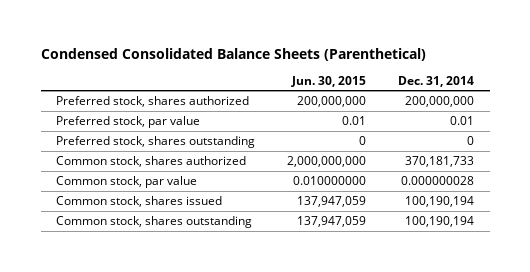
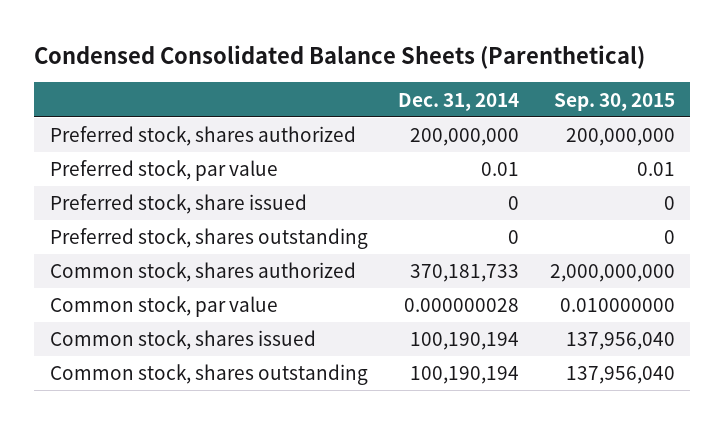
- | Jun. 30, 2015 | Dec. 31, 2014
+ | Dec. 31, 2014 | Sep. 30, 2015
+ Preferred stock, share issued | 0 | 0

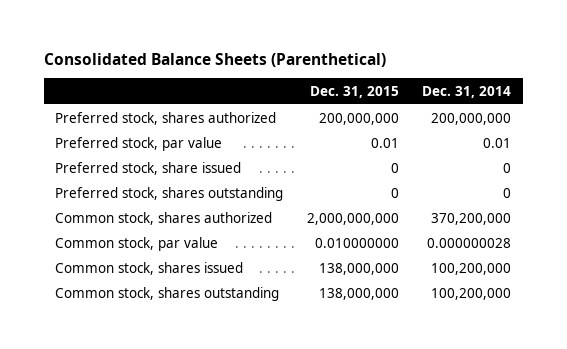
- Condensed Consolidated Balance Sheets (Parenthetical)
+ Consolidated Balance Sheets (Parenthetical)
- | Dec. 31, 2014 | Sep. 30, 2015
+ | Dec. 31, 2015 | Dec. 31, 2014
- Common stock, shares authorized | 370,181,733 | 2,000,000,000
+ Common stock, shares authorized | 2,000,000,000 | 370,200,000
- Common stock, shares issued | 100,190,194 | 137,956,040
- Common stock, shares outstanding | 100,190,194 | 137,956,040
+ Common stock, shares issued | 138,000,000 | 100,200,000
+ Common stock, shares outstanding | 138,000,000 | 100,200,000

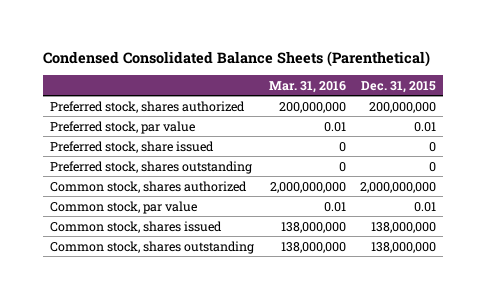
- Consolidated Balance Sheets (Parenthetical)
+ Condensed Consolidated Balance Sheets (Parenthetical)
- | Dec. 31, 2015 | Dec. 31, 2014
+ | Mar. 31, 2016 | Dec. 31, 2015
- Common stock, par value | 0.010000000 | 0.000000028
+ Common stock, par value | 0.01 | 0.01

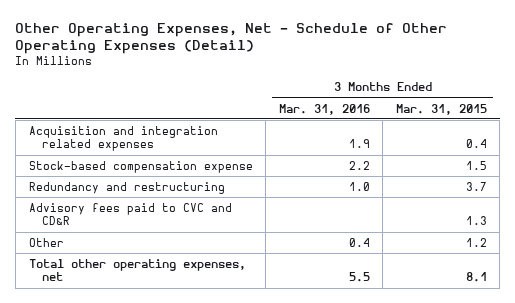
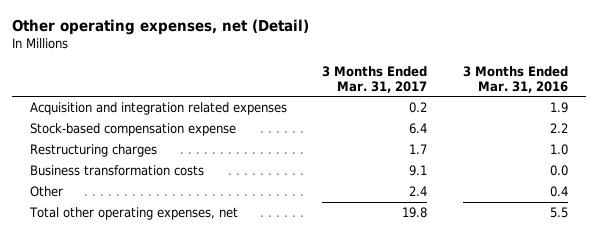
- Other Operating Expenses, Net - Schedule of Other Operating Expenses (Detail)
+ Other operating expenses, net (Detail)
- | 3 Months Ended Mar. 31, 2016 | 3 Months Ended Mar. 31, 2015
+ | 3 Months Ended Mar. 31, 2017 | 3 Months Ended Mar. 31, 2016
- Redundancy and restructuring | 1.0 | 3.7
- Advisory fees paid to CVC and CD&R | | 1.3
+ Restructuring charges | 1.7 | 1.0
+ Business transformation costs | 9.1 | 0.0

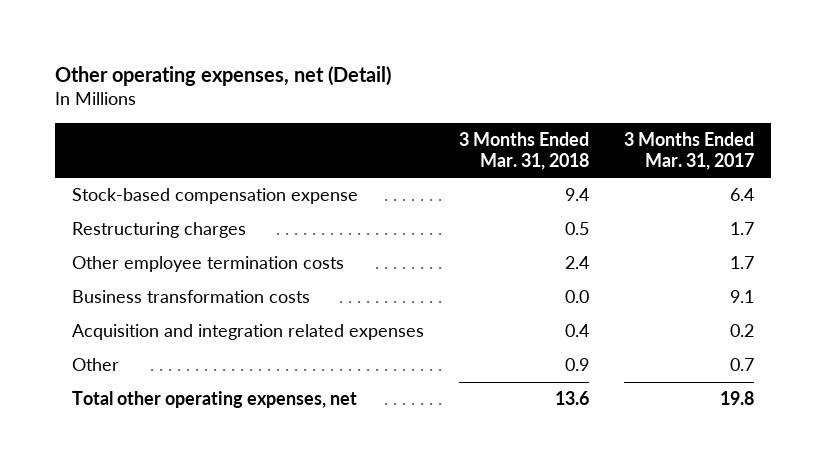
- | 3 Months Ended Mar. 31, 2017 | 3 Months Ended Mar. 31, 2016
+ | 3 Months Ended Mar. 31, 2018 | 3 Months Ended Mar. 31, 2017
+ Other employee termination costs | 2.4 | 1.7
- Other | 2.4 | 0.4
moved down: Acquisition and integration related expenses | 0.4 | 0.2
+ Other | 0.9 | 0.7

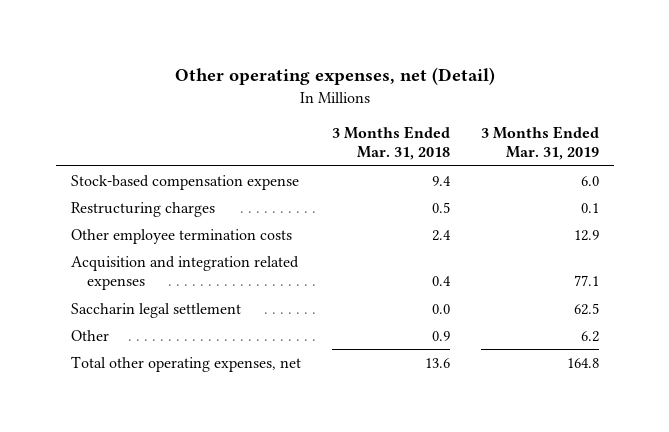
- | 3 Months Ended Mar. 31, 2018 | 3 Months Ended Mar. 31, 2017
+ | 3 Months Ended Mar. 31, 2018 | 3 Months Ended Mar. 31, 2019
- Business transformation costs | 0.0 | 9.1
+ Saccharin legal settlement | 0.0 | 62.5

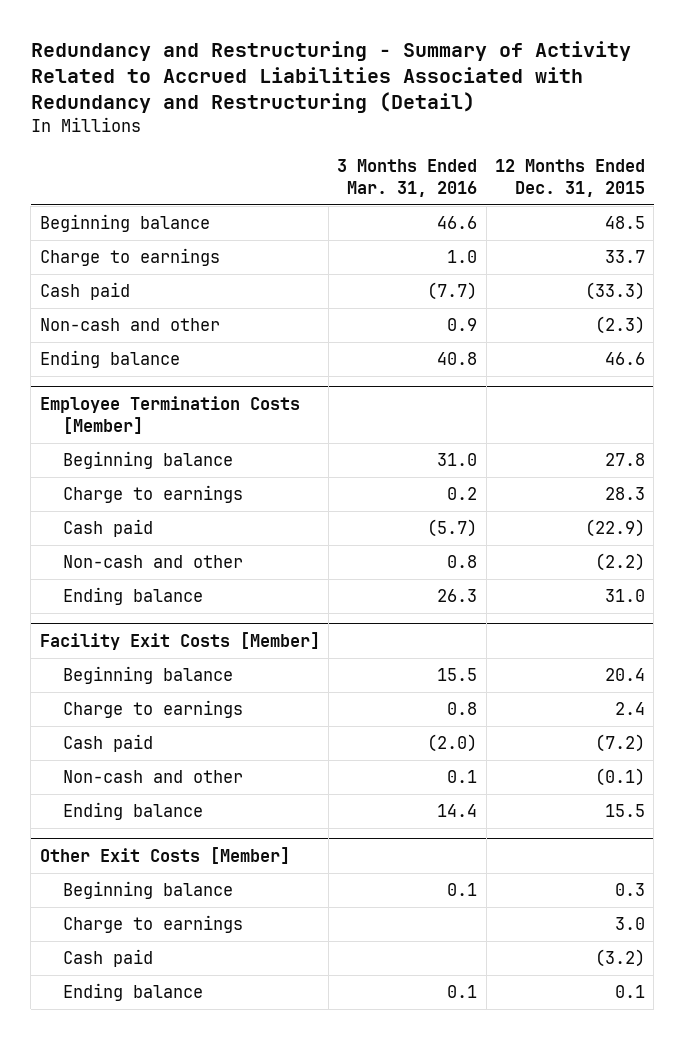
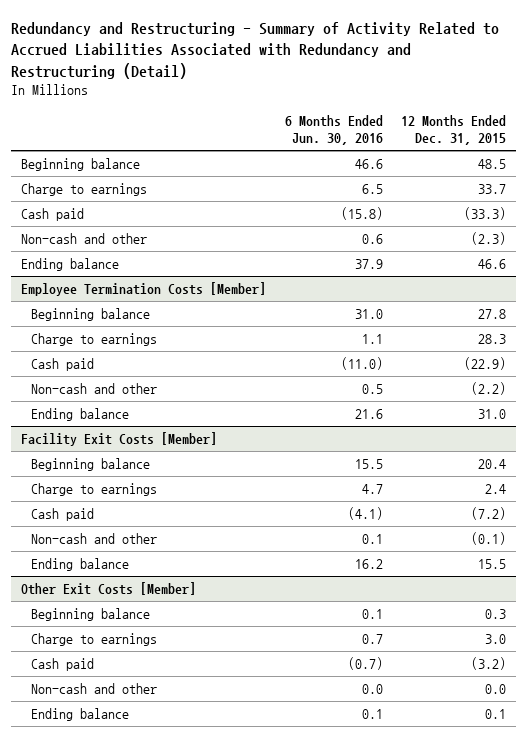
- | 3 Months Ended Mar. 31, 2016 | 12 Months Ended Dec. 31, 2015
+ | 6 Months Ended Jun. 30, 2016 | 12 Months Ended Dec. 31, 2015
@ Other Exit Costs [Member]
+ Non-cash and other | 0.0 | 0.0

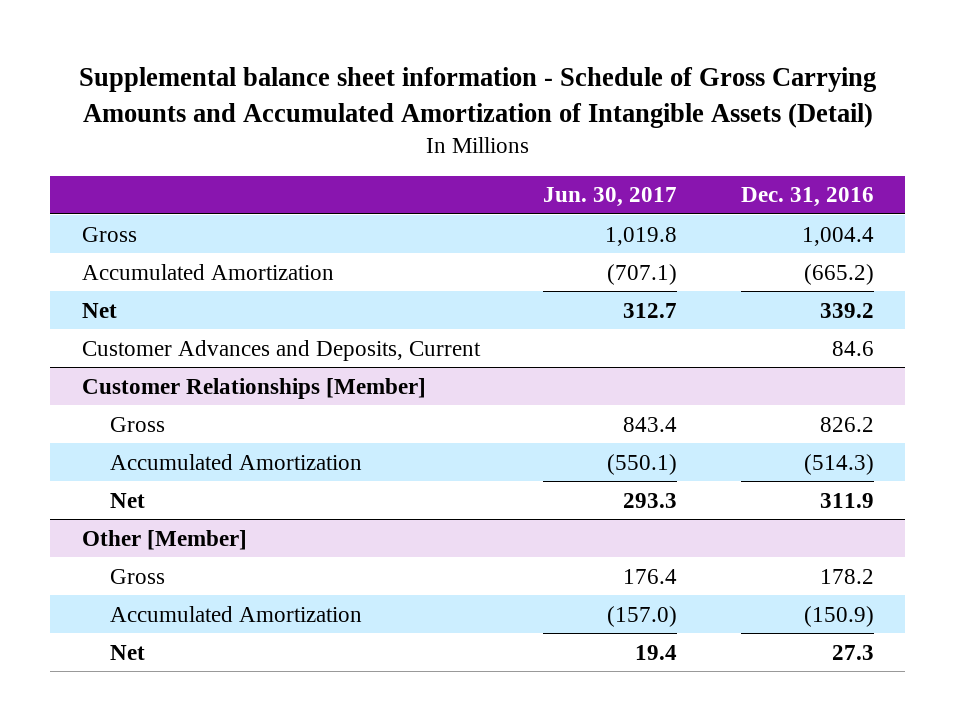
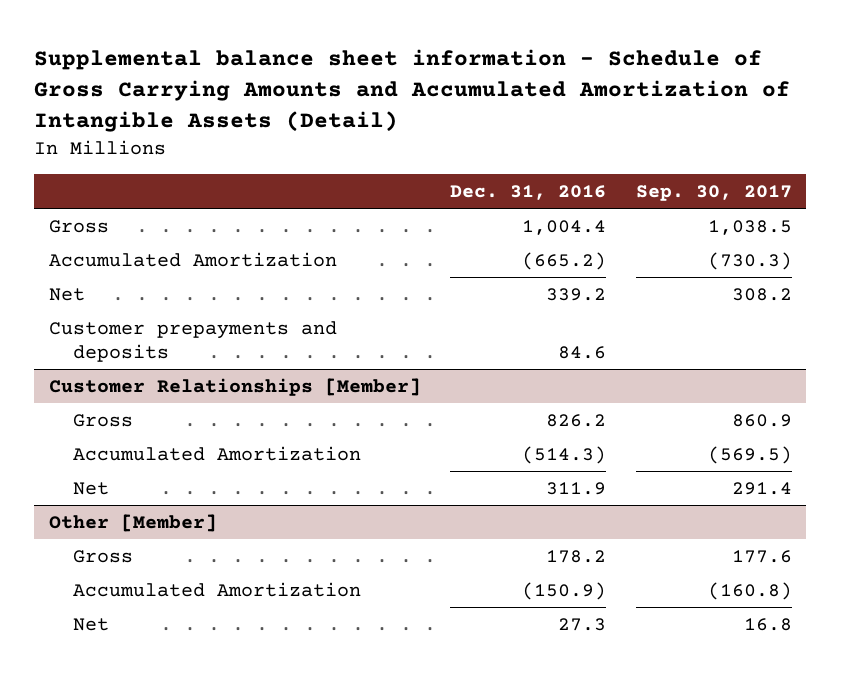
- | Jun. 30, 2017 | Dec. 31, 2016
+ | Dec. 31, 2016 | Sep. 30, 2017
- Customer Advances and Deposits, Current | | 84.6
+ Customer prepayments and deposits | 84.6 |

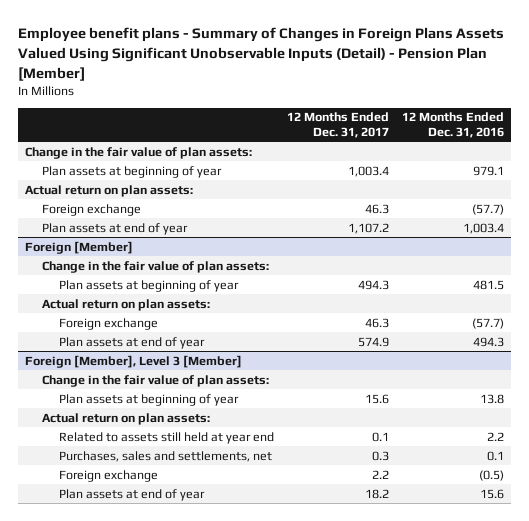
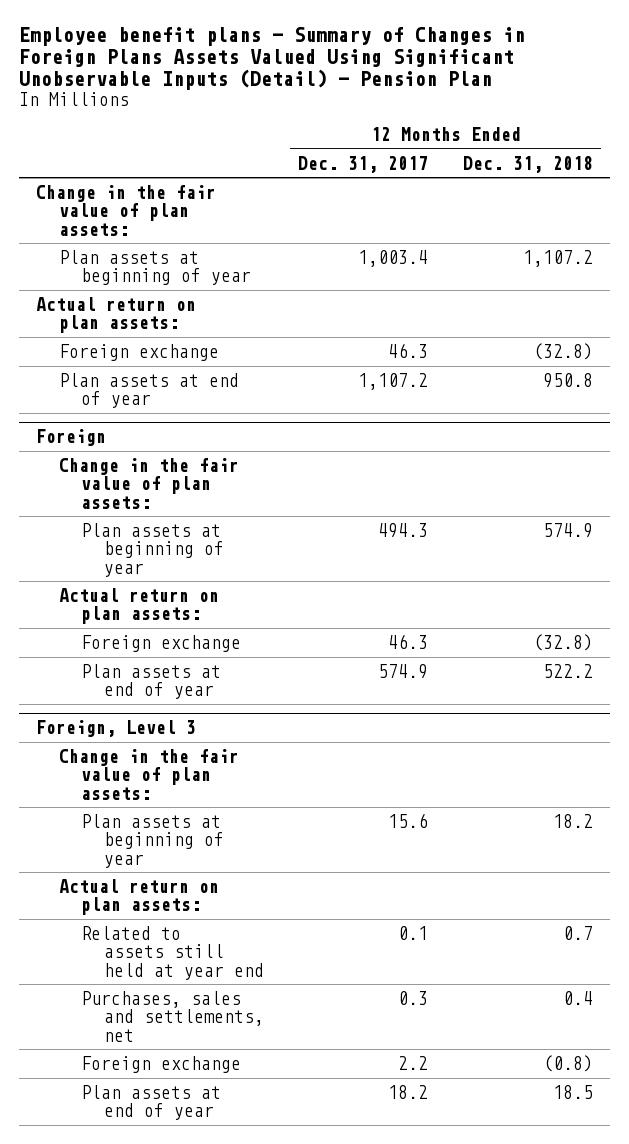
- Employee benefit plans - Summary of Changes in Foreign Plans Assets Valued Using Significant Unobservable Inputs (Detail) - Pension Plan [Member]
+ Employee benefit plans - Summary of Changes in Foreign Plans Assets Valued Using Significant Unobservable Inputs (Detail) - Pension Plan
- | 12 Months Ended Dec. 31, 2017 | 12 Months Ended Dec. 31, 2016
+ | 12 Months Ended Dec. 31, 2017 | 12 Months Ended Dec. 31, 2018
- Foreign [Member]
+ Foreign
- Foreign [Member], Level 3 [Member]
+ Foreign, Level 3

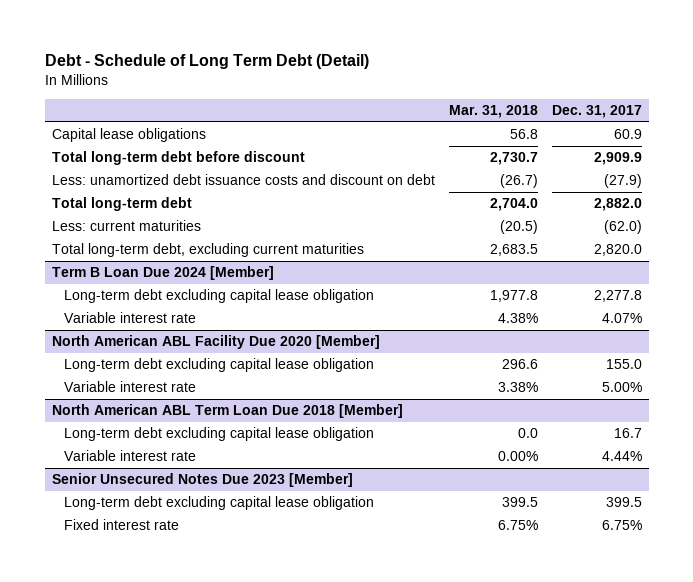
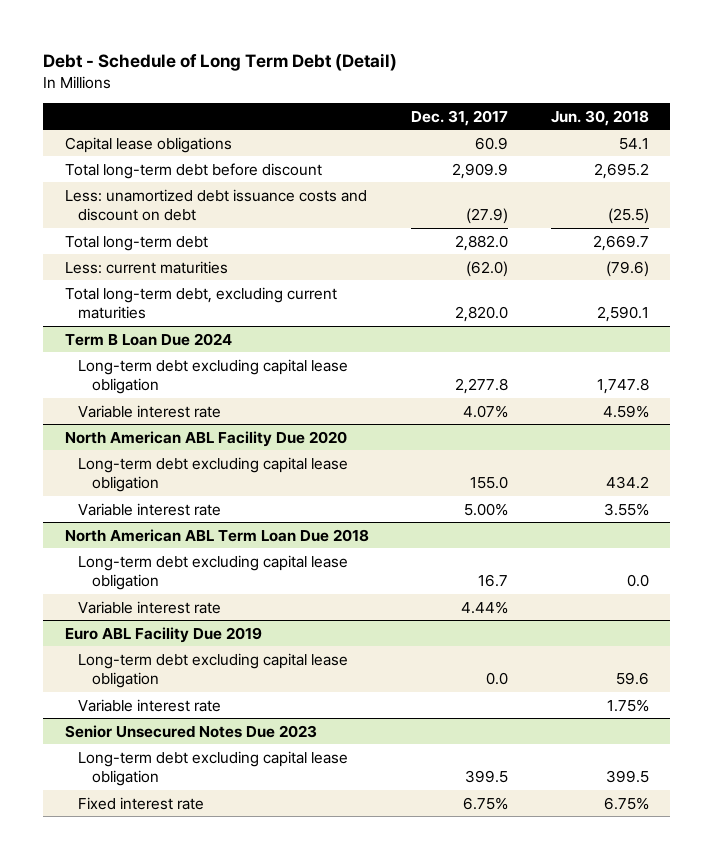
- | Mar. 31, 2018 | Dec. 31, 2017
+ | Dec. 31, 2017 | Jun. 30, 2018
- Term B Loan Due 2024 [Member]
+ Term B Loan Due 2024
- North American ABL Facility Due 2020 [Member]
+ North American ABL Facility Due 2020
- North American ABL Term Loan Due 2018 [Member]
+ North American ABL Term Loan Due 2018
- Senior Unsecured Notes Due 2023 [Member]
+ Euro ABL Facility Due 2019
+ Long-term debt excluding capital lease obligation | 0.0 | 59.6
+ Variable interest rate | | 1.75%
+ Senior Unsecured Notes Due 2023

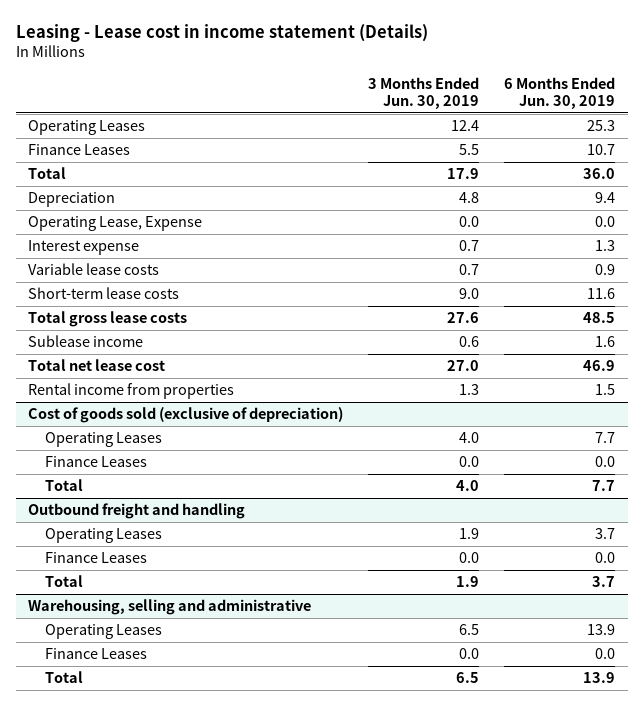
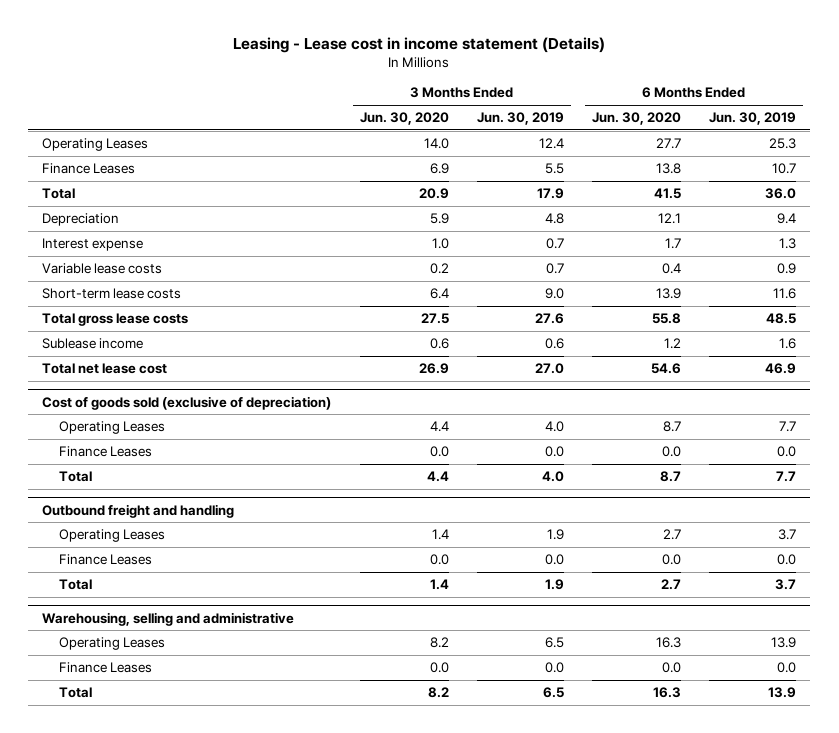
- | 3 Months Ended Jun. 30, 2019 | 6 Months Ended Jun. 30, 2019
+ | 3 Months Ended Jun. 30, 2020 | 3 Months Ended Jun. 30, 2019 | 6 Months Ended Jun. 30, 2020 | 6 Months Ended Jun. 30, 2019
- Operating Lease, Expense | 0.0 | 0.0
- Rental income from properties | 1.3 | 1.5

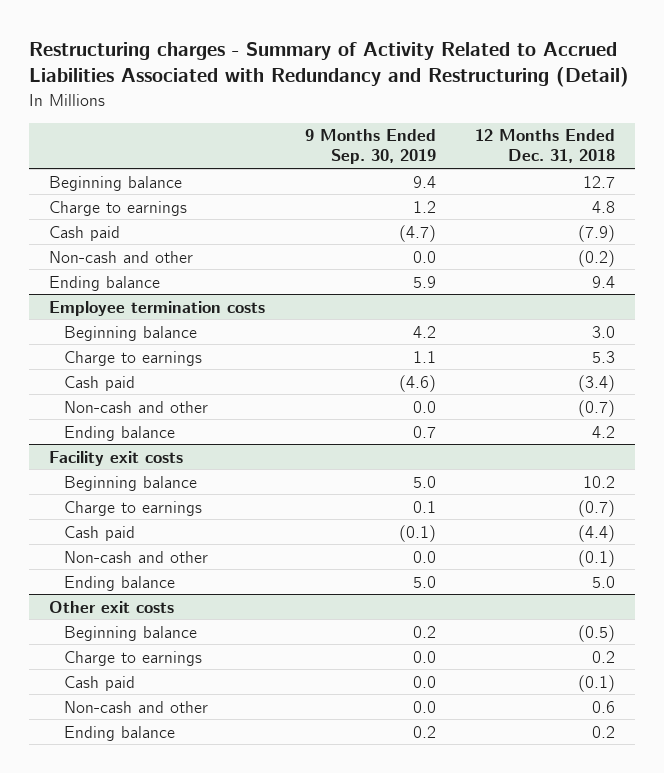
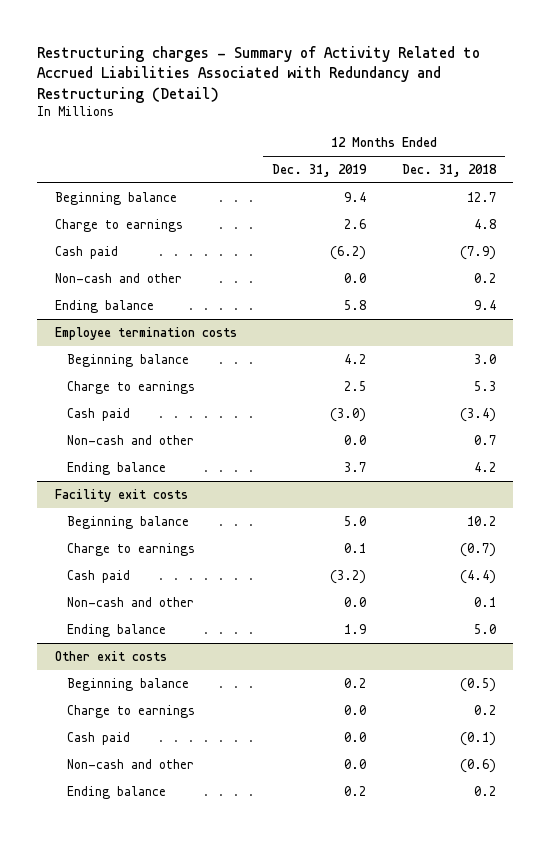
- | 9 Months Ended Sep. 30, 2019 | 12 Months Ended Dec. 31, 2018
+ | 12 Months Ended Dec. 31, 2019 | 12 Months Ended Dec. 31, 2018
- Non-cash and other | 0.0 | (0.2)
+ Non-cash and other | 0.0 | 0.2
@ Employee termination costs
- Non-cash and other | 0.0 | (0.7)
+ Non-cash and other | 0.0 | 0.7
@ Facility exit costs
- Non-cash and other | 0.0 | (0.1)
+ Non-cash and other | 0.0 | 0.1
@ Other exit costs
- Non-cash and other | 0.0 | 0.6
+ Non-cash and other | 0.0 | (0.6)

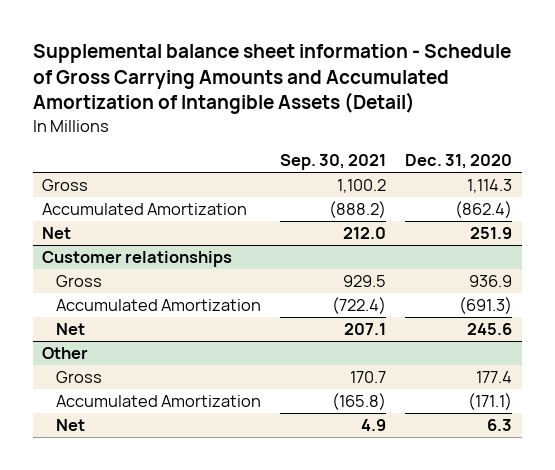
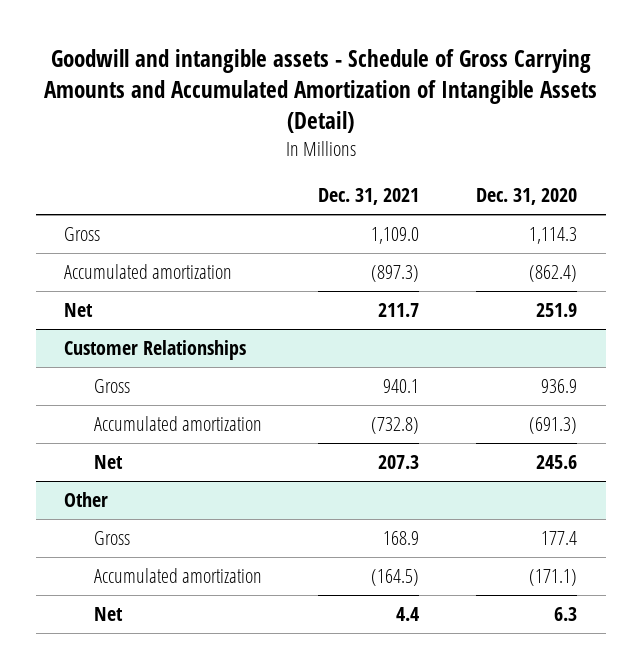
- Supplemental balance sheet information - Schedule of Gross Carrying Amounts and Accumulated Amortization of Intangible Assets (Detail)
+ Goodwill and intangible assets - Schedule of Gross Carrying Amounts and Accumulated Amortization of Intangible Assets (Detail)
- | Sep. 30, 2021 | Dec. 31, 2020
+ | Dec. 31, 2021 | Dec. 31, 2020
- Accumulated Amortization | (888.2) | (862.4)
+ Accumulated amortization | (897.3) | (862.4)
- Customer relationships
+ Customer Relationships
- Accumulated Amortization | (722.4) | (691.3)
+ Accumulated amortization | (732.8) | (691.3)
@ Other
- Accumulated Amortization | (165.8) | (171.1)
+ Accumulated amortization | (164.5) | (171.1)

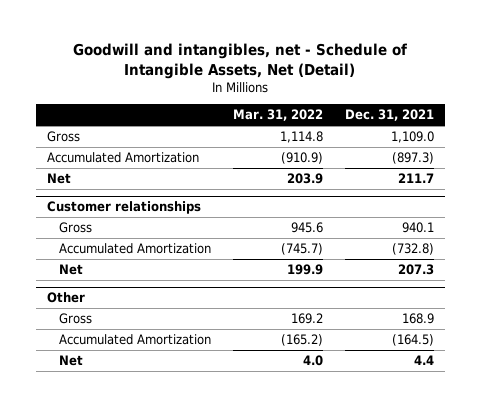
- Goodwill and intangible assets - Schedule of Gross Carrying Amounts and Accumulated Amortization of Intangible Assets (Detail)
+ Goodwill and intangibles, net - Schedule of Intangible Assets, Net (Detail)
- | Dec. 31, 2021 | Dec. 31, 2020
+ | Mar. 31, 2022 | Dec. 31, 2021
- Accumulated amortization | (897.3) | (862.4)
+ Accumulated Amortization | (910.9) | (897.3)
- Customer Relationships
+ Customer relationships
- Accumulated amortization | (732.8) | (691.3)
+ Accumulated Amortization | (745.7) | (732.8)
@ Other
- Accumulated amortization | (164.5) | (171.1)
+ Accumulated Amortization | (165.2) | (164.5)

